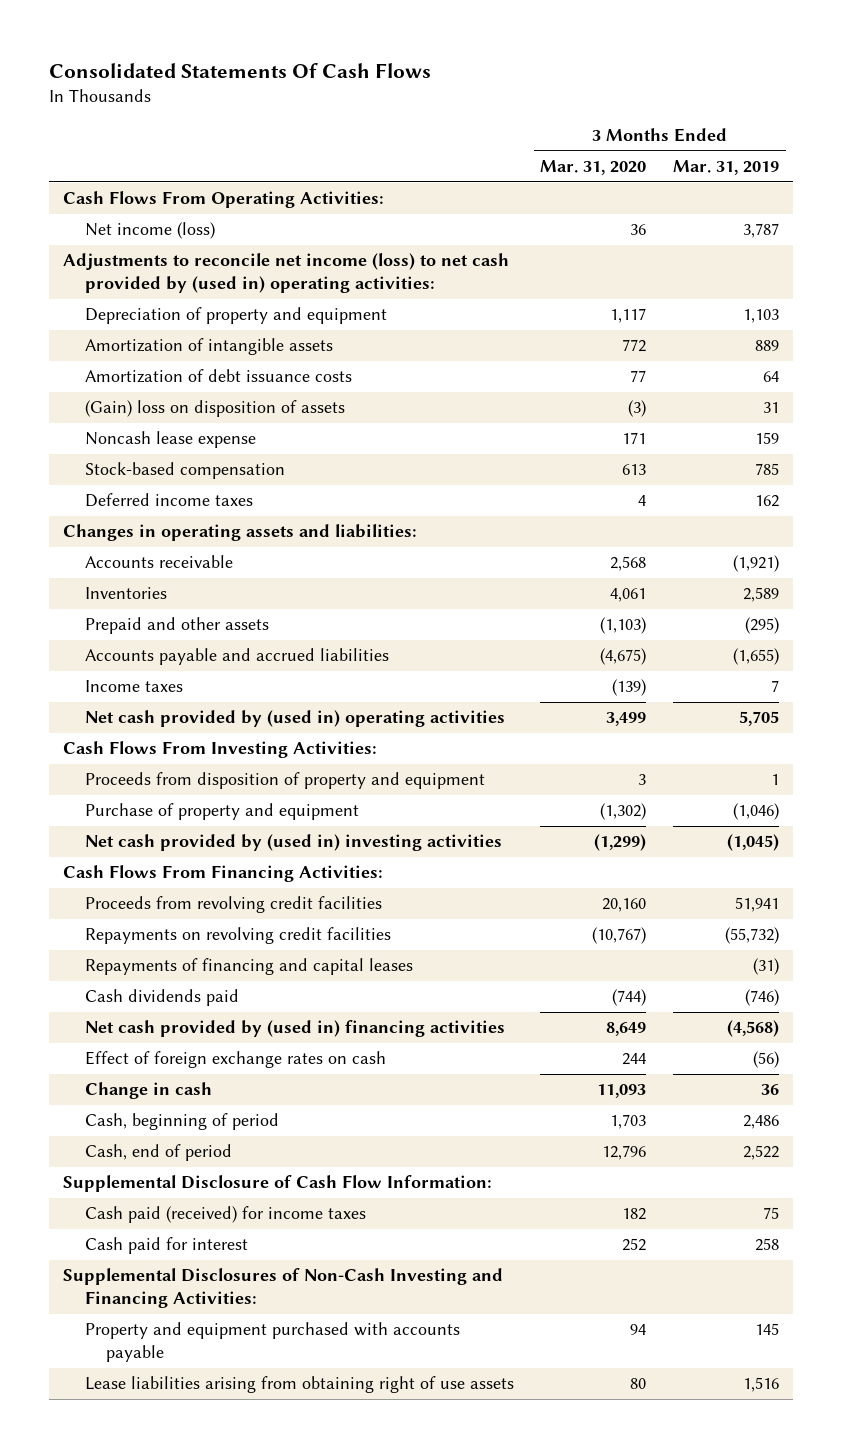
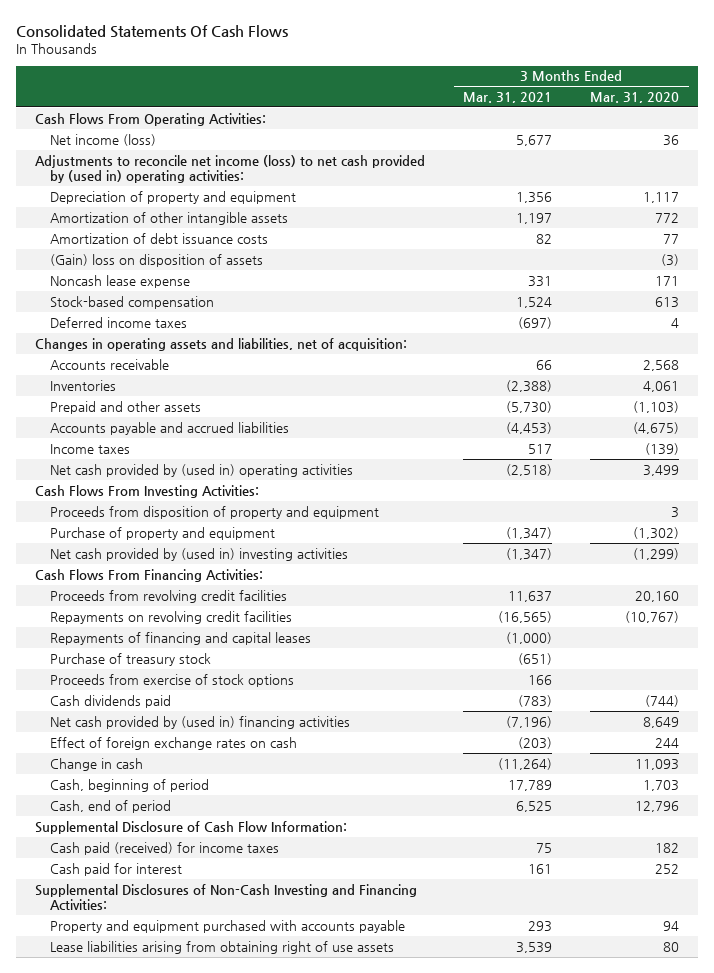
- | 3 Months Ended Mar. 31, 2020 | 3 Months Ended Mar. 31, 2019
+ | 3 Months Ended Mar. 31, 2021 | 3 Months Ended Mar. 31, 2020
- Amortization of intangible assets | 772 | 889
+ Amortization of other intangible assets | 1,197 | 772
- Changes in operating assets and liabilities:
+ Changes in operating assets and liabilities, net of acquisition:
+ Purchase of treasury stock | (651) |
+ Proceeds from exercise of stock options | 166 |

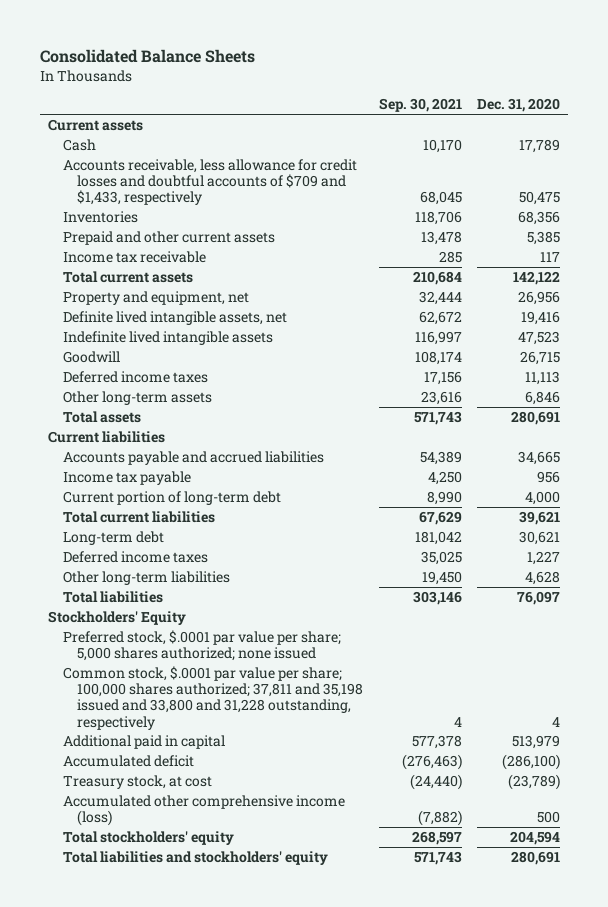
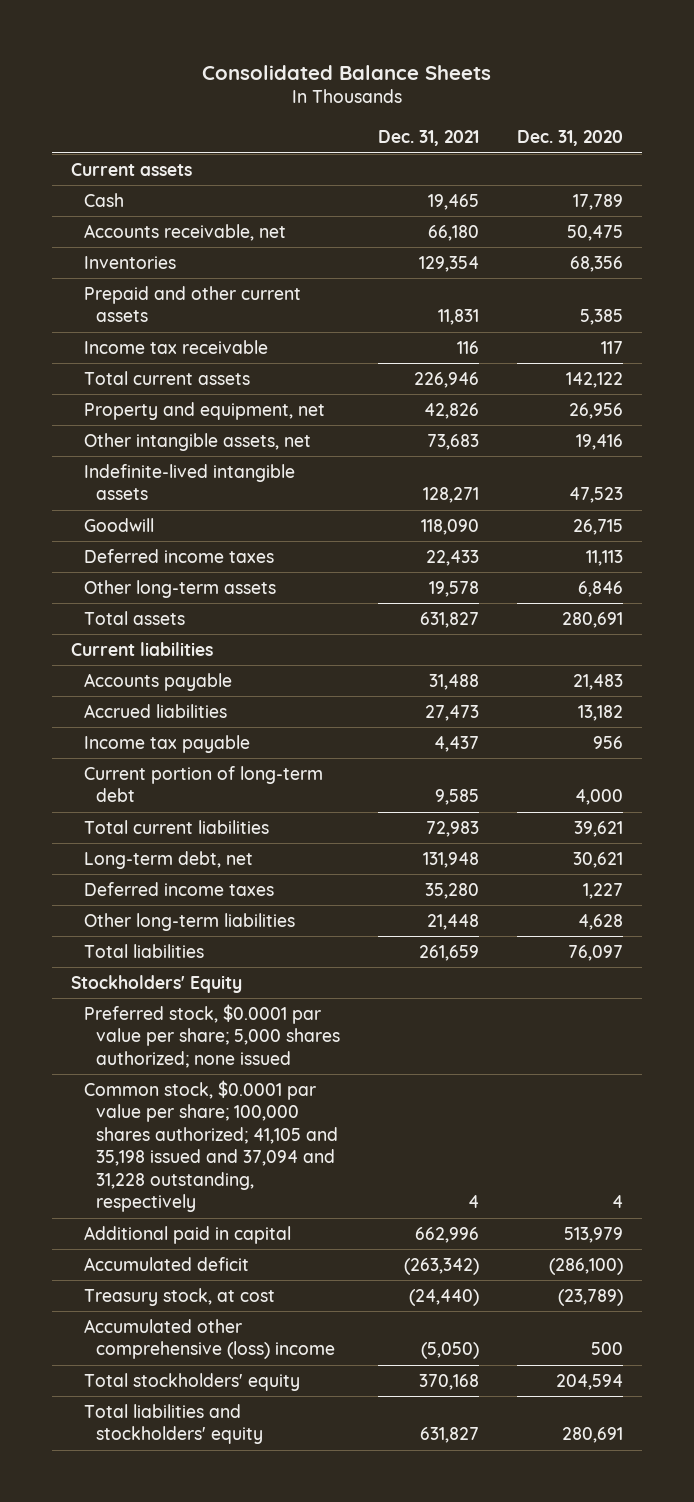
- | Sep. 30, 2021 | Dec. 31, 2020
+ | Dec. 31, 2021 | Dec. 31, 2020
- Accounts receivable, less allowance for credit losses and doubtful accounts of $709 and $1,433, respectively | 68,045 | 50,475
+ Accounts receivable, net | 66,180 | 50,475
- Definite lived intangible assets, net | 62,672 | 19,416
- Indefinite lived intangible assets | 116,997 | 47,523
+ Other intangible assets, net | 73,683 | 19,416
+ Indefinite-lived intangible assets | 128,271 | 47,523
- Accounts payable and accrued liabilities | 54,389 | 34,665
+ Accounts payable | 31,488 | 21,483
+ Accrued liabilities | 27,473 | 13,182
- Long-term debt | 181,042 | 30,621
+ Long-term debt, net | 131,948 | 30,621
- Preferred stock, $.0001 par value per share; 5,000 shares authorized; none issued
- Common stock, $.0001 par value per share; 100,000 shares authorized; 37,811 and 35,198 issued and 33,800 and 31,228 outstanding, respectively | 4 | 4
+ Preferred stock, $0.0001 par value per share; 5,000 shares authorized; none issued
+ Common stock, $0.0001 par value per share; 100,000 shares authorized; 41,105 and 35,198 issued and 37,094 and 31,228 outstanding, respectively | 4 | 4
- Accumulated other comprehensive income (loss) | (7,882) | 500
+ Accumulated other comprehensive (loss) income | (5,050) | 500

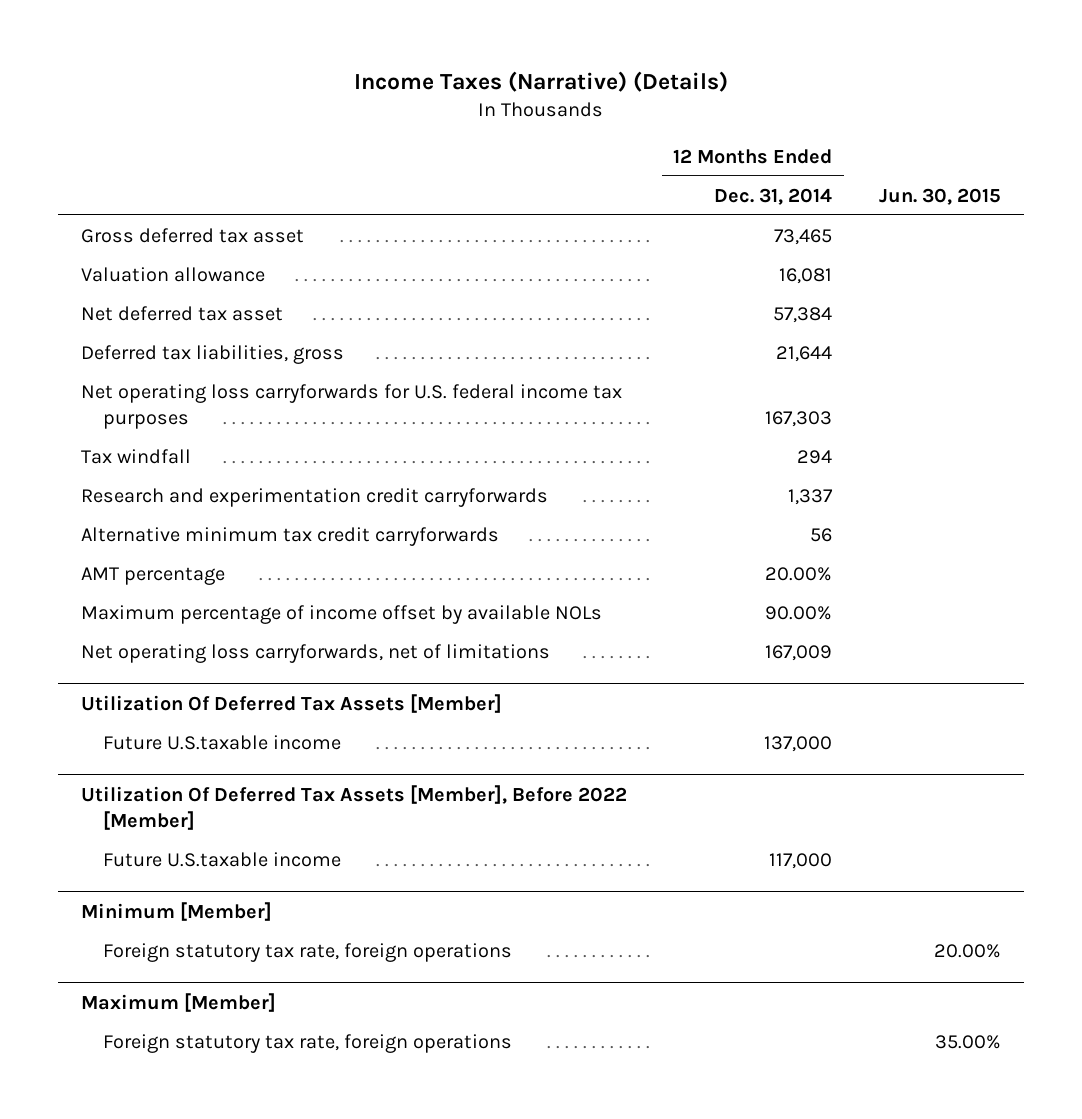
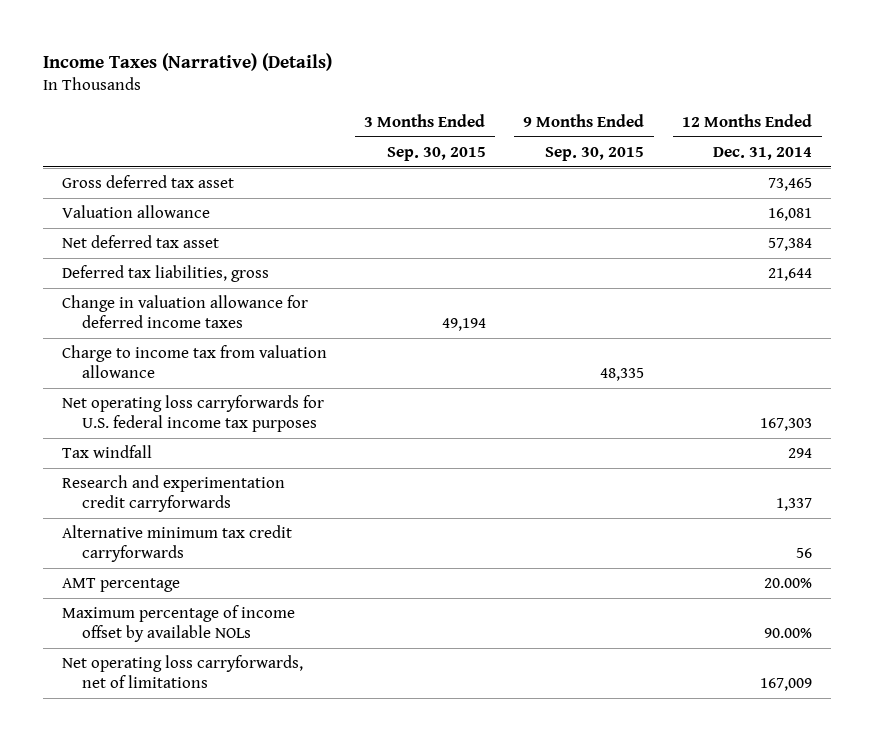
- | 12 Months Ended Dec. 31, 2014 | Jun. 30, 2015
+ | 3 Months Ended Sep. 30, 2015 | 9 Months Ended Sep. 30, 2015 | 12 Months Ended Dec. 31, 2014
+ Change in valuation allowance for deferred income taxes | 49,194 | |
+ Charge to income tax from valuation allowance | | 48,335 |
- Utilization Of Deferred Tax Assets [Member]
- Future U.S.taxable income | 137,000 |
- Utilization Of Deferred Tax Assets [Member], Before 2022 [Member]
- Future U.S.taxable income | 117,000 |
- Minimum [Member]
- Foreign statutory tax rate, foreign operations | | 20.00%
- Maximum [Member]
- Foreign statutory tax rate, foreign operations | | 35.00%

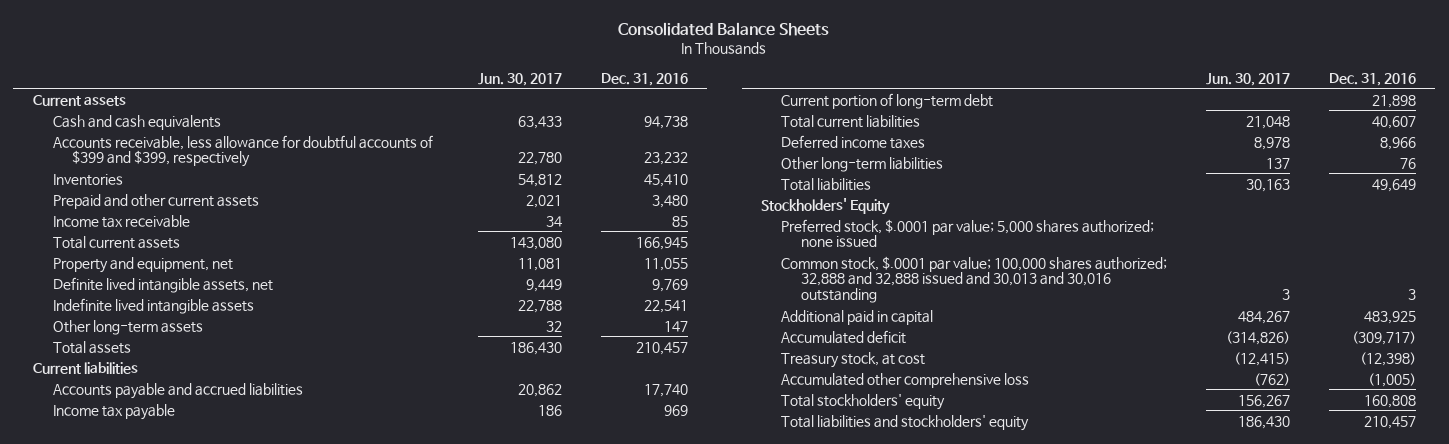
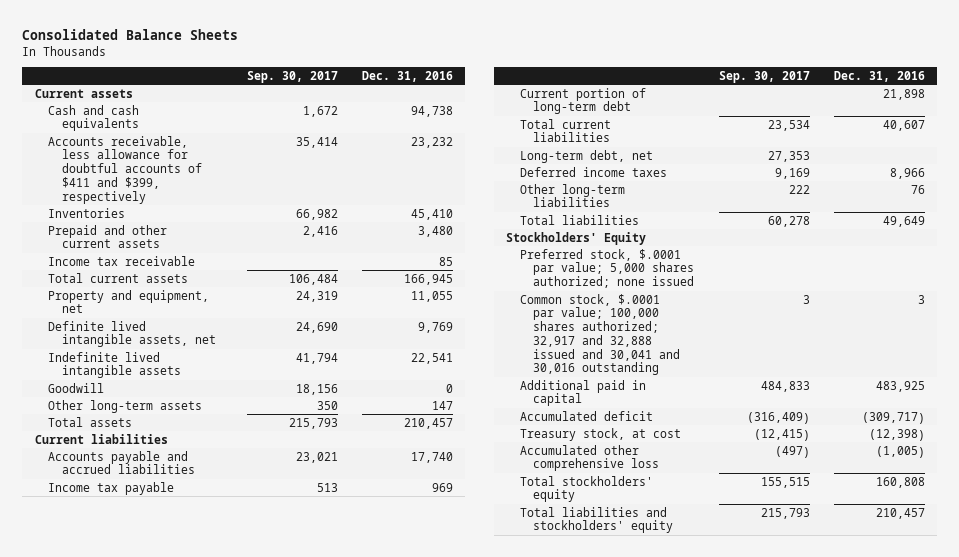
- | Jun. 30, 2017 | Dec. 31, 2016
+ | Sep. 30, 2017 | Dec. 31, 2016
- Accounts receivable, less allowance for doubtful accounts of $399 and $399, respectively | 22,780 | 23,232
+ Accounts receivable, less allowance for doubtful accounts of $411 and $399, respectively | 35,414 | 23,232
+ Goodwill | 18,156 | 0
+ Long-term debt, net | 27,353 |
- Common stock, $.0001 par value; 100,000 shares authorized; 32,888 and 32,888 issued and 30,013 and 30,016 outstanding | 3 | 3
+ Common stock, $.0001 par value; 100,000 shares authorized; 32,917 and 32,888 issued and 30,041 and 30,016 outstanding | 3 | 3

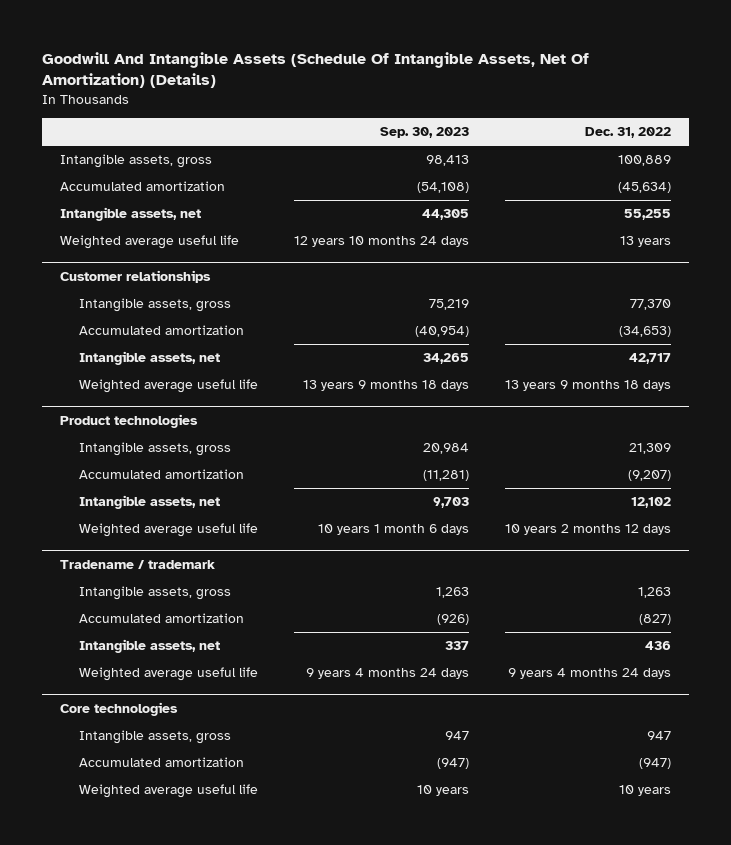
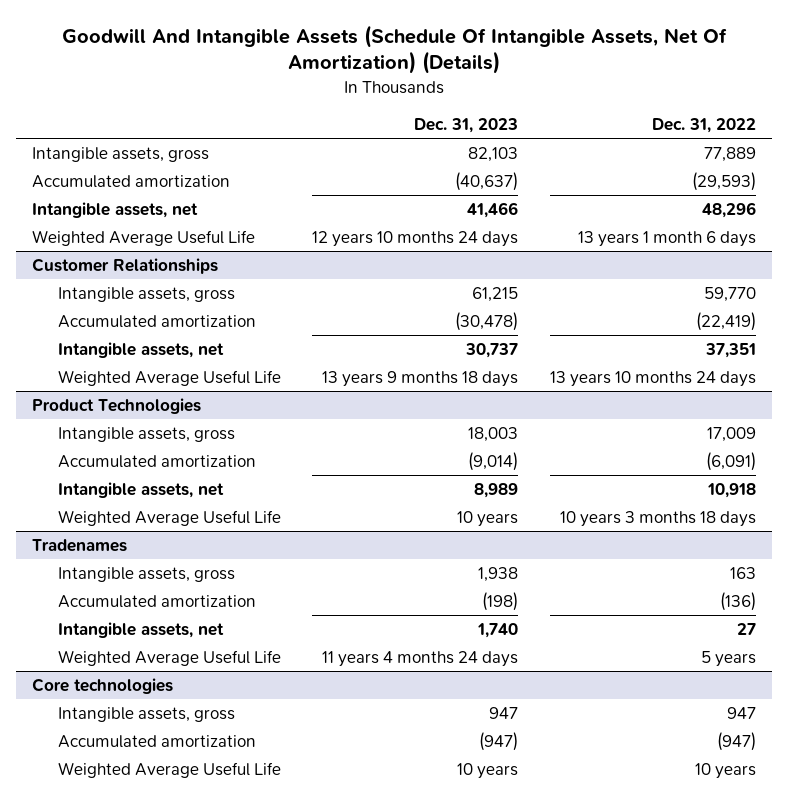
- | Sep. 30, 2023 | Dec. 31, 2022
+ | Dec. 31, 2023 | Dec. 31, 2022
- Intangible assets, gross | 98,413 | 100,889
- Accumulated amortization | (54,108) | (45,634)
- Intangible assets, net | 44,305 | 55,255
- Weighted average useful life | 12 years 10 months 24 days | 13 years
- Customer relationships
- Intangible assets, gross | 75,219 | 77,370
- Accumulated amortization | (40,954) | (34,653)
- Intangible assets, net | 34,265 | 42,717
- Weighted average useful life | 13 years 9 months 18 days | 13 years 9 months 18 days
- Product technologies
- Intangible assets, gross | 20,984 | 21,309
- Accumulated amortization | (11,281) | (9,207)
- Intangible assets, net | 9,703 | 12,102
- Weighted average useful life | 10 years 1 month 6 days | 10 years 2 months 12 days
- Tradename / trademark
- Intangible assets, gross | 1,263 | 1,263
- Accumulated amortization | (926) | (827)
- Intangible assets, net | 337 | 436
- Weighted average useful life | 9 years 4 months 24 days | 9 years 4 months 24 days
+ Intangible assets, gross | 82,103 | 77,889
+ Accumulated amortization | (40,637) | (29,593)
+ Intangible assets, net | 41,466 | 48,296
+ Weighted Average Useful Life | 12 years 10 months 24 days | 13 years 1 month 6 days
+ Customer Relationships
+ Intangible assets, gross | 61,215 | 59,770
+ Accumulated amortization | (30,478) | (22,419)
+ Intangible assets, net | 30,737 | 37,351
+ Weighted Average Useful Life | 13 years 9 months 18 days | 13 years 10 months 24 days
+ Product Technologies
+ Intangible assets, gross | 18,003 | 17,009
+ Accumulated amortization | (9,014) | (6,091)
+ Intangible assets, net | 8,989 | 10,918
+ Weighted Average Useful Life | 10 years | 10 years 3 months 18 days
+ Tradenames
+ Intangible assets, gross | 1,938 | 163
+ Accumulated amortization | (198) | (136)
+ Intangible assets, net | 1,740 | 27
+ Weighted Average Useful Life | 11 years 4 months 24 days | 5 years
@ Core technologies
- Weighted average useful life | 10 years | 10 years
+ Weighted Average Useful Life | 10 years | 10 years

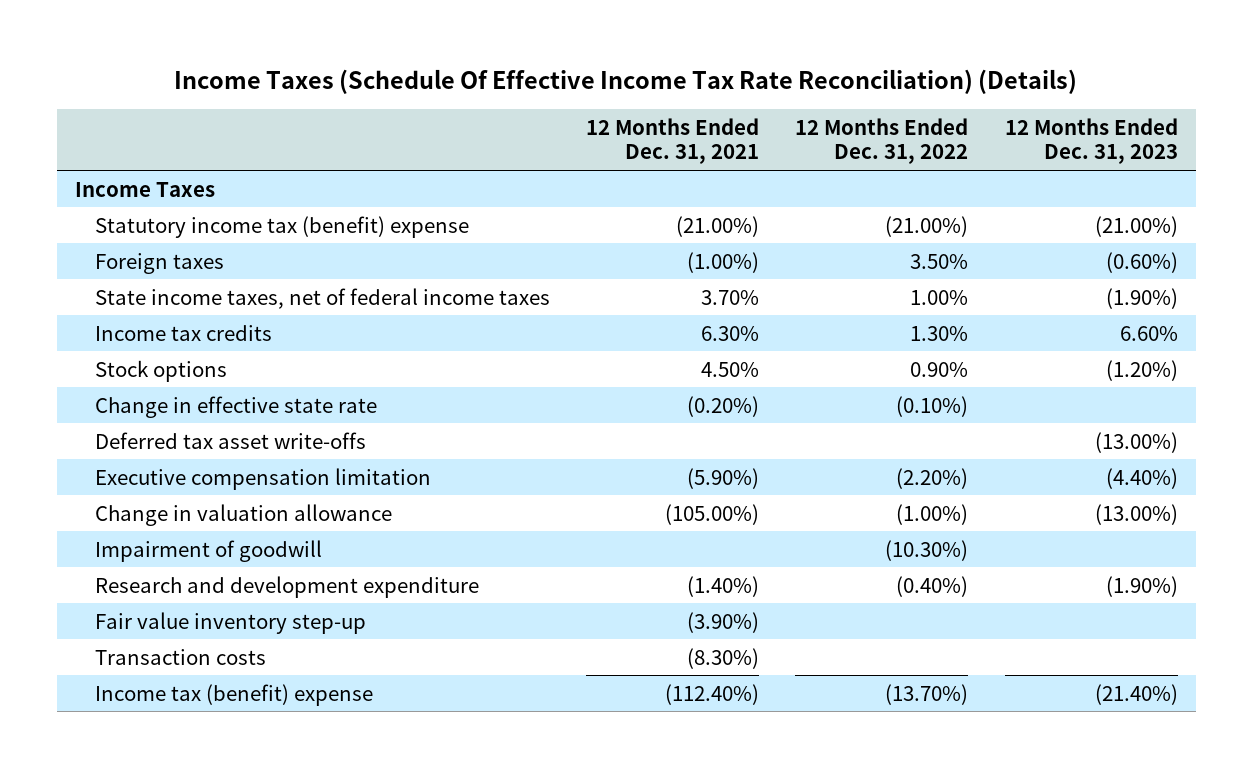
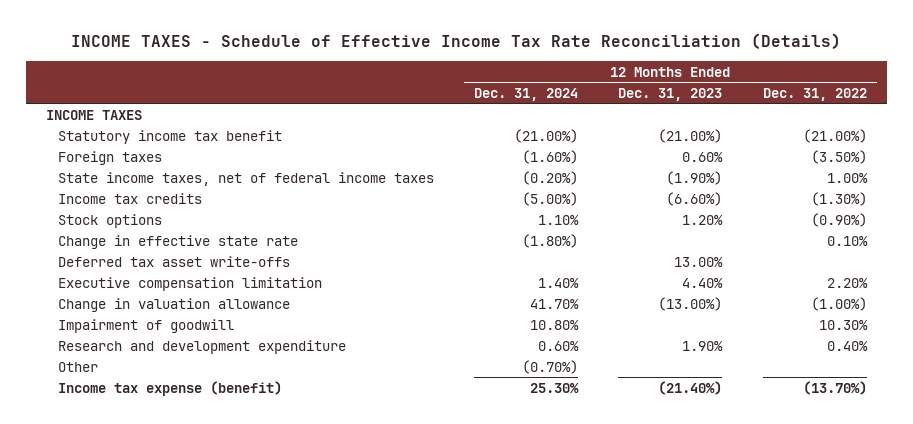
- Income Taxes (Schedule Of Effective Income Tax Rate Reconciliation) (Details)
+ INCOME TAXES - Schedule of Effective Income Tax Rate Reconciliation (Details)
- | 12 Months Ended Dec. 31, 2021 | 12 Months Ended Dec. 31, 2022 | 12 Months Ended Dec. 31, 2023
+ | 12 Months Ended Dec. 31, 2024 | 12 Months Ended Dec. 31, 2023 | 12 Months Ended Dec. 31, 2022
- Income Taxes
- Statutory income tax (benefit) expense | (21.00%) | (21.00%) | (21.00%)
- Foreign taxes | (1.00%) | 3.50% | (0.60%)
+ INCOME TAXES
+ Statutory income tax benefit | (21.00%) | (21.00%) | (21.00%)
+ Foreign taxes | (1.60%) | 0.60% | (3.50%)
- Income tax credits | 6.30% | 1.30% | 6.60%
- Stock options | 4.50% | 0.90% | (1.20%)
- Change in effective state rate | (0.20%) | (0.10%) |
- Deferred tax asset write-offs | | | (13.00%)
- Executive compensation limitation | (5.90%) | (2.20%) | (4.40%)
+ Income tax credits | (5.00%) | (6.60%) | (1.30%)
+ Stock options | 1.10% | 1.20% | (0.90%)
+ Change in effective state rate | (1.80%) | | 0.10%
+ Deferred tax asset write-offs | | 13.00% |
+ Executive compensation limitation | 1.40% | 4.40% | 2.20%
- Impairment of goodwill | | (10.30%) |
- Research and development expenditure | (1.40%) | (0.40%) | (1.90%)
- Fair value inventory step-up | (3.90%) | |
- Transaction costs | (8.30%) | |
- Income tax (benefit) expense | (112.40%) | (13.70%) | (21.40%)
+ Impairment of goodwill | 10.80% | | 10.30%
+ Research and development expenditure | 0.60% | 1.90% | 0.40%
+ Other | (0.70%) | |
+ Income tax expense (benefit) | 25.30% | (21.40%) | (13.70%)

